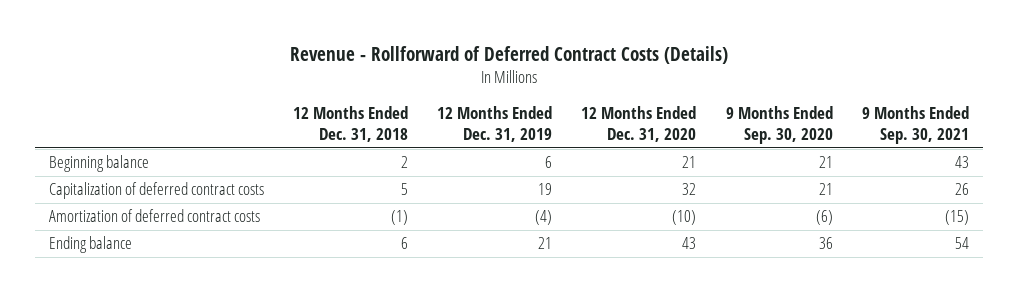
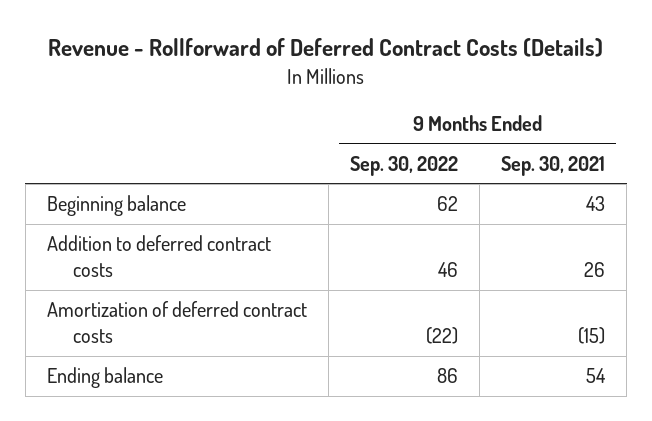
- | 12 Months Ended Dec. 31, 2018 | 12 Months Ended Dec. 31, 2019 | 12 Months Ended Dec. 31, 2020 | 9 Months Ended Sep. 30, 2020 | 9 Months Ended Sep. 30, 2021
+ | 9 Months Ended Sep. 30, 2022 | 9 Months Ended Sep. 30, 2021
- Capitalization of deferred contract costs | 5 | 19 | 32 | 21 | 26
+ Addition to deferred contract costs | 46 | 26

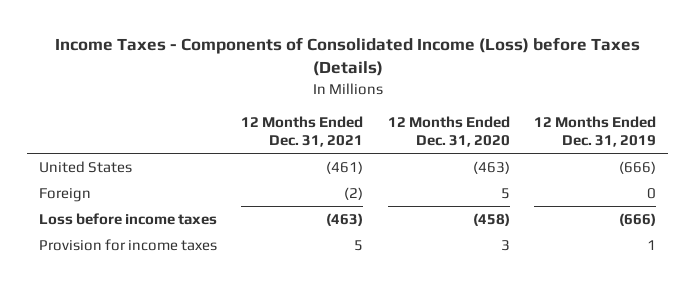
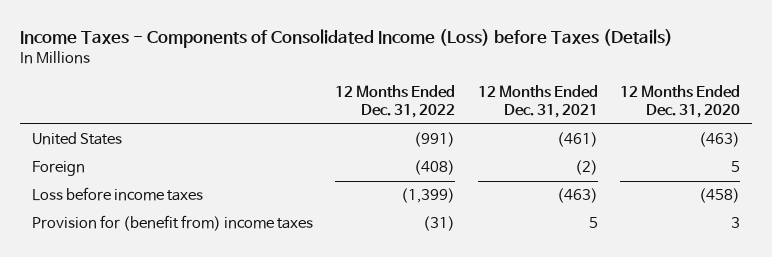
- | 12 Months Ended Dec. 31, 2021 | 12 Months Ended Dec. 31, 2020 | 12 Months Ended Dec. 31, 2019
+ | 12 Months Ended Dec. 31, 2022 | 12 Months Ended Dec. 31, 2021 | 12 Months Ended Dec. 31, 2020
- Provision for income taxes | 5 | 3 | 1
+ Provision for (benefit from) income taxes | (31) | 5 | 3

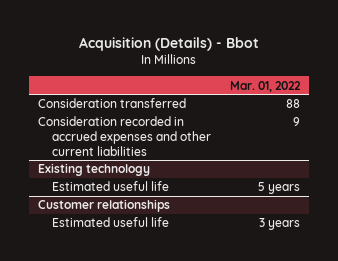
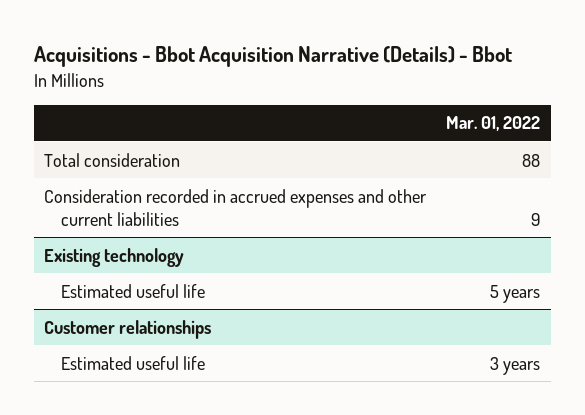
- Acquisition (Details) - Bbot
+ Acquisitions - Bbot Acquisition Narrative (Details) - Bbot
- Consideration transferred | 88
+ Total consideration | 88

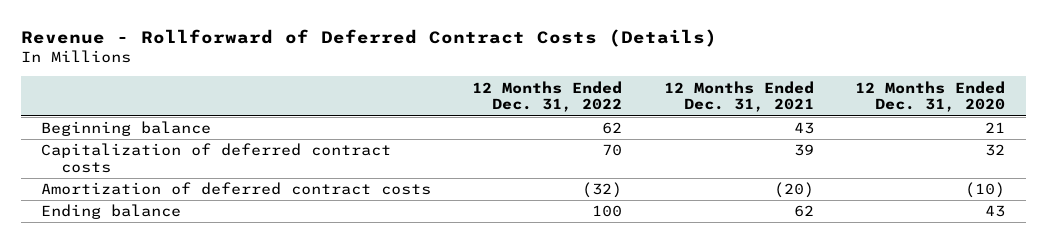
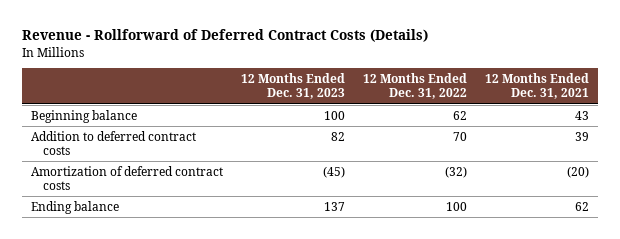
- | 12 Months Ended Dec. 31, 2022 | 12 Months Ended Dec. 31, 2021 | 12 Months Ended Dec. 31, 2020
+ | 12 Months Ended Dec. 31, 2023 | 12 Months Ended Dec. 31, 2022 | 12 Months Ended Dec. 31, 2021
- Capitalization of deferred contract costs | 70 | 39 | 32
+ Addition to deferred contract costs | 82 | 70 | 39

